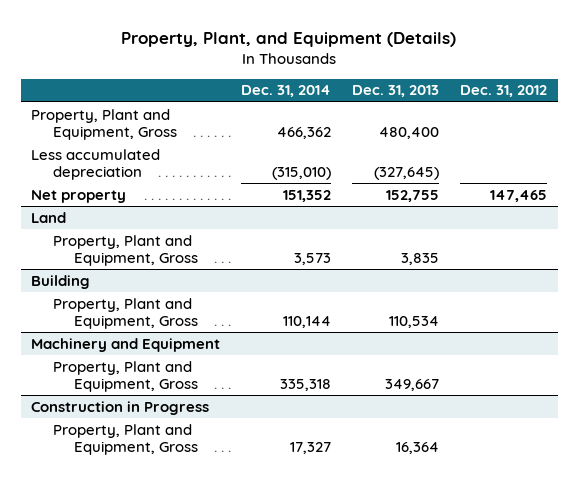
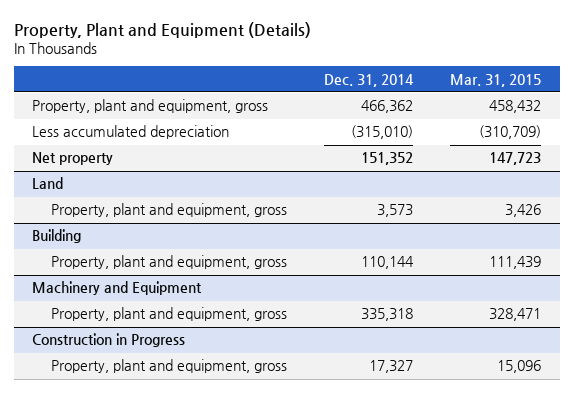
- Property, Plant, and Equipment (Details)
+ Property, Plant and Equipment (Details)
- | Dec. 31, 2014 | Dec. 31, 2013 | Dec. 31, 2012
+ | Dec. 31, 2014 | Mar. 31, 2015
- Property, Plant and Equipment, Gross | 466,362 | 480,400 |
+ Property, plant and equipment, gross | 466,362 | 458,432
@ Land
- Property, Plant and Equipment, Gross | 3,573 | 3,835 |
+ Property, plant and equipment, gross | 3,573 | 3,426
@ Building
- Property, Plant and Equipment, Gross | 110,144 | 110,534 |
+ Property, plant and equipment, gross | 110,144 | 111,439
@ Machinery and Equipment
- Property, Plant and Equipment, Gross | 335,318 | 349,667 |
+ Property, plant and equipment, gross | 335,318 | 328,471
@ Construction in Progress
- Property, Plant and Equipment, Gross | 17,327 | 16,364 |
+ Property, plant and equipment, gross | 17,327 | 15,096

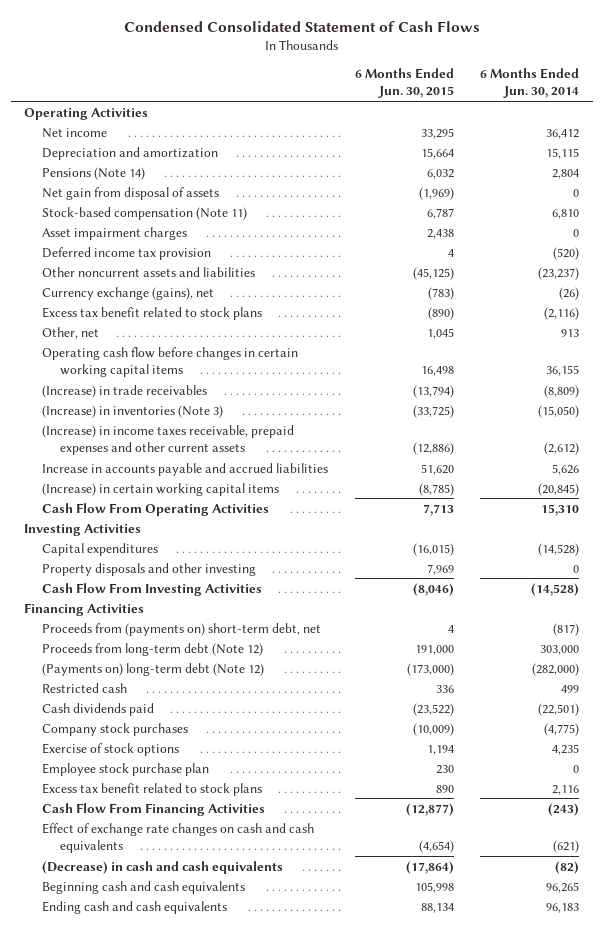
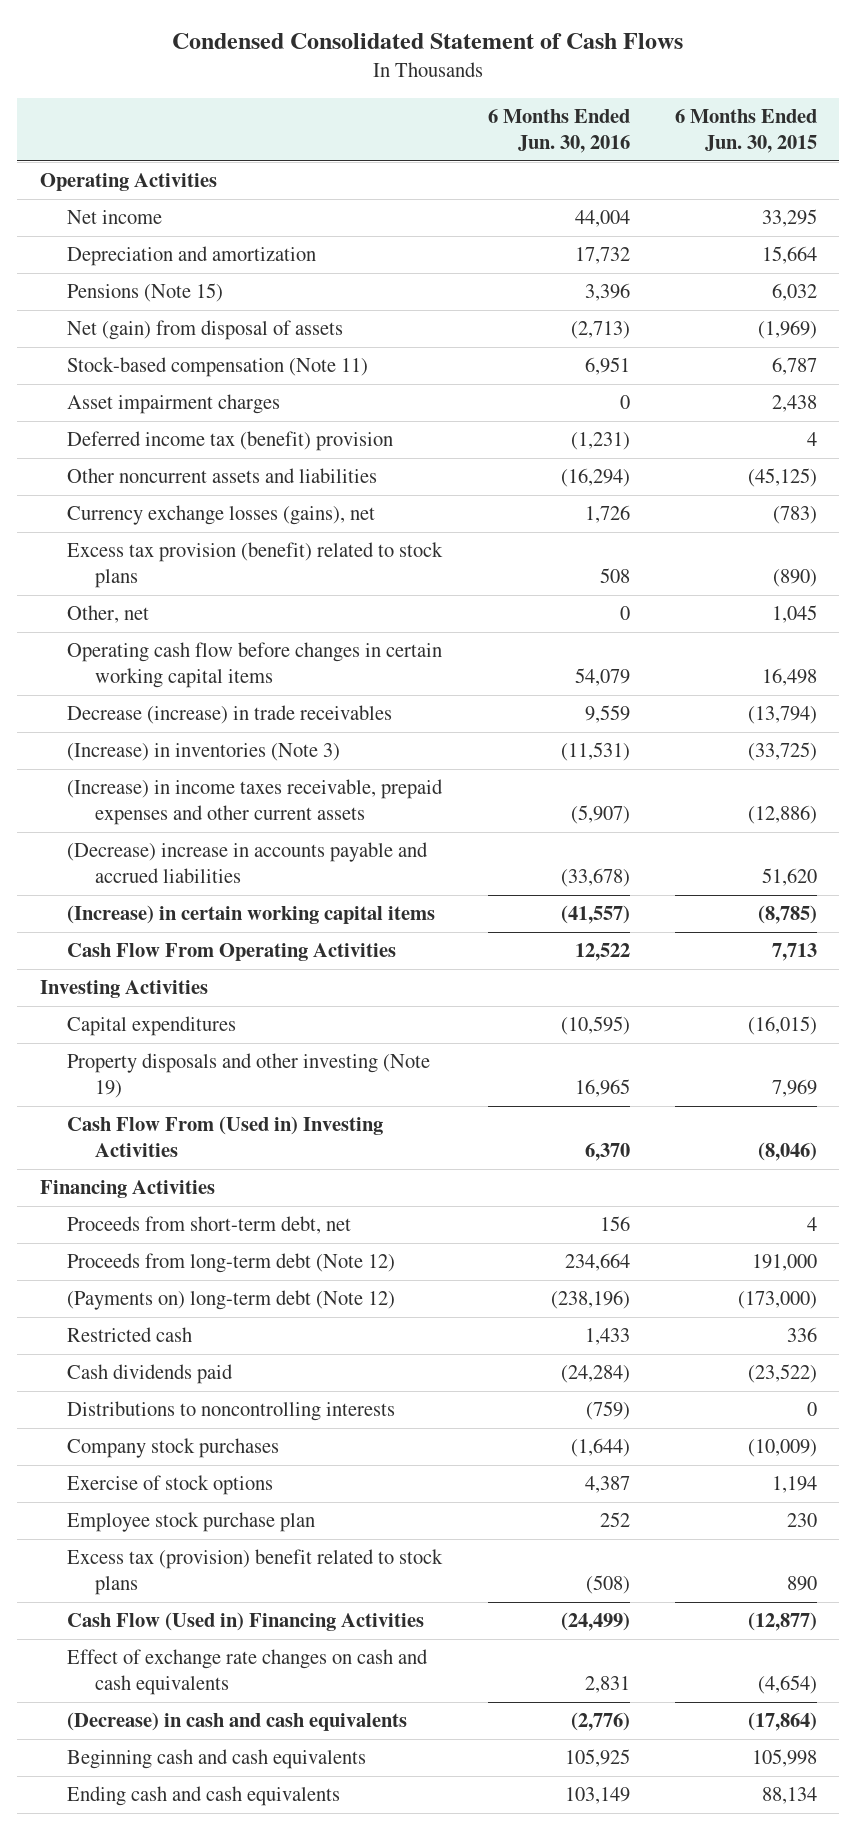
- | 6 Months Ended Jun. 30, 2015 | 6 Months Ended Jun. 30, 2014
+ | 6 Months Ended Jun. 30, 2016 | 6 Months Ended Jun. 30, 2015
- Pensions (Note 14) | 6,032 | 2,804
- Net gain from disposal of assets | (1,969) | 0
+ Pensions (Note 15) | 3,396 | 6,032
+ Net (gain) from disposal of assets | (2,713) | (1,969)
- Deferred income tax provision | 4 | (520)
+ Deferred income tax (benefit) provision | (1,231) | 4
- Currency exchange (gains), net | (783) | (26)
- Excess tax benefit related to stock plans | (890) | (2,116)
+ Currency exchange losses (gains), net | 1,726 | (783)
+ Excess tax provision (benefit) related to stock plans | 508 | (890)
- (Increase) in trade receivables | (13,794) | (8,809)
+ Decrease (increase) in trade receivables | 9,559 | (13,794)
- Increase in accounts payable and accrued liabilities | 51,620 | 5,626
+ (Decrease) increase in accounts payable and accrued liabilities | (33,678) | 51,620
- Property disposals and other investing | 7,969 | 0
- Cash Flow From Investing Activities | (8,046) | (14,528)
+ Property disposals and other investing (Note 19) | 16,965 | 7,969
+ Cash Flow From (Used in) Investing Activities | 6,370 | (8,046)
- Proceeds from (payments on) short-term debt, net | 4 | (817)
+ Proceeds from short-term debt, net | 156 | 4
+ Distributions to noncontrolling interests | (759) | 0
- Excess tax benefit related to stock plans | 890 | 2,116
- Cash Flow From Financing Activities | (12,877) | (243)
+ Excess tax (provision) benefit related to stock plans | (508) | 890
+ Cash Flow (Used in) Financing Activities | (24,499) | (12,877)

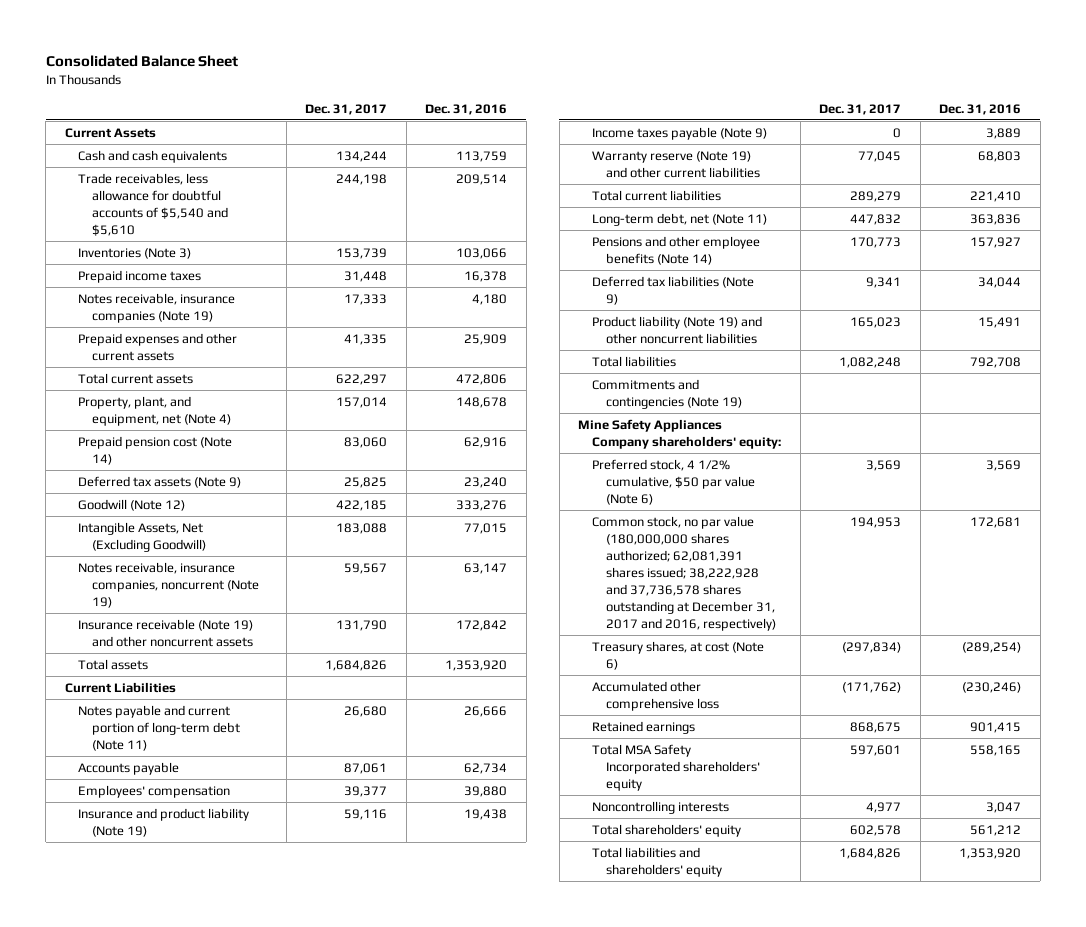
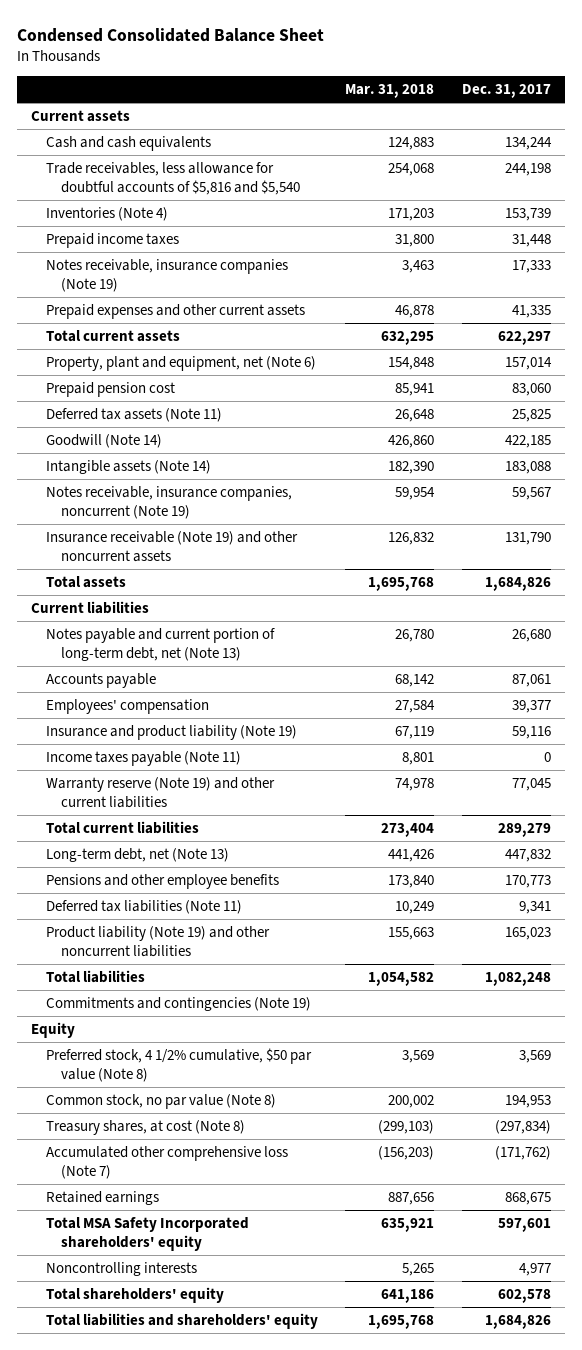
- Consolidated Balance Sheet
+ Condensed Consolidated Balance Sheet
- | Dec. 31, 2017 | Dec. 31, 2016
+ | Mar. 31, 2018 | Dec. 31, 2017
- Current Assets
+ Current assets
- Trade receivables, less allowance for doubtful accounts of $5,540 and $5,610 | 244,198 | 209,514
- Inventories (Note 3) | 153,739 | 103,066
+ Trade receivables, less allowance for doubtful accounts of $5,816 and $5,540 | 254,068 | 244,198
+ Inventories (Note 4) | 171,203 | 153,739
- Property, plant, and equipment, net (Note 4) | 157,014 | 148,678
- Prepaid pension cost (Note 14) | 83,060 | 62,916
- Deferred tax assets (Note 9) | 25,825 | 23,240
- Goodwill (Note 12) | 422,185 | 333,276
- Intangible Assets, Net (Excluding Goodwill) | 183,088 | 77,015
+ Property, plant and equipment, net (Note 6) | 154,848 | 157,014
+ Prepaid pension cost | 85,941 | 83,060
+ Deferred tax assets (Note 11) | 26,648 | 25,825
+ Goodwill (Note 14) | 426,860 | 422,185
+ Intangible assets (Note 14) | 182,390 | 183,088
- Current Liabilities
- Notes payable and current portion of long-term debt (Note 11) | 26,680 | 26,666
+ Current liabilities
+ Notes payable and current portion of long-term debt, net (Note 13) | 26,780 | 26,680
- Income taxes payable (Note 9) | 0 | 3,889
+ Income taxes payable (Note 11) | 8,801 | 0
- Long-term debt, net (Note 11) | 447,832 | 363,836
- Pensions and other employee benefits (Note 14) | 170,773 | 157,927
- Deferred tax liabilities (Note 9) | 9,341 | 34,044
+ Long-term debt, net (Note 13) | 441,426 | 447,832
+ Pensions and other employee benefits | 173,840 | 170,773
+ Deferred tax liabilities (Note 11) | 10,249 | 9,341
- Mine Safety Appliances Company shareholders' equity:
- Preferred stock, 4 1/2% cumulative, $50 par value (Note 6) | 3,569 | 3,569
- Common stock, no par value (180,000,000 shares authorized; 62,081,391 shares issued; 38,222,928 and 37,736,578 shares outstanding at December 31, 2017 and 2016, respectively) | 194,953 | 172,681
- Treasury shares, at cost (Note 6) | (297,834) | (289,254)
- Accumulated other comprehensive loss | (171,762) | (230,246)
+ Equity
+ Preferred stock, 4 1/2% cumulative, $50 par value (Note 8) | 3,569 | 3,569
+ Common stock, no par value (Note 8) | 200,002 | 194,953
+ Treasury shares, at cost (Note 8) | (299,103) | (297,834)
+ Accumulated other comprehensive loss (Note 7) | (156,203) | (171,762)

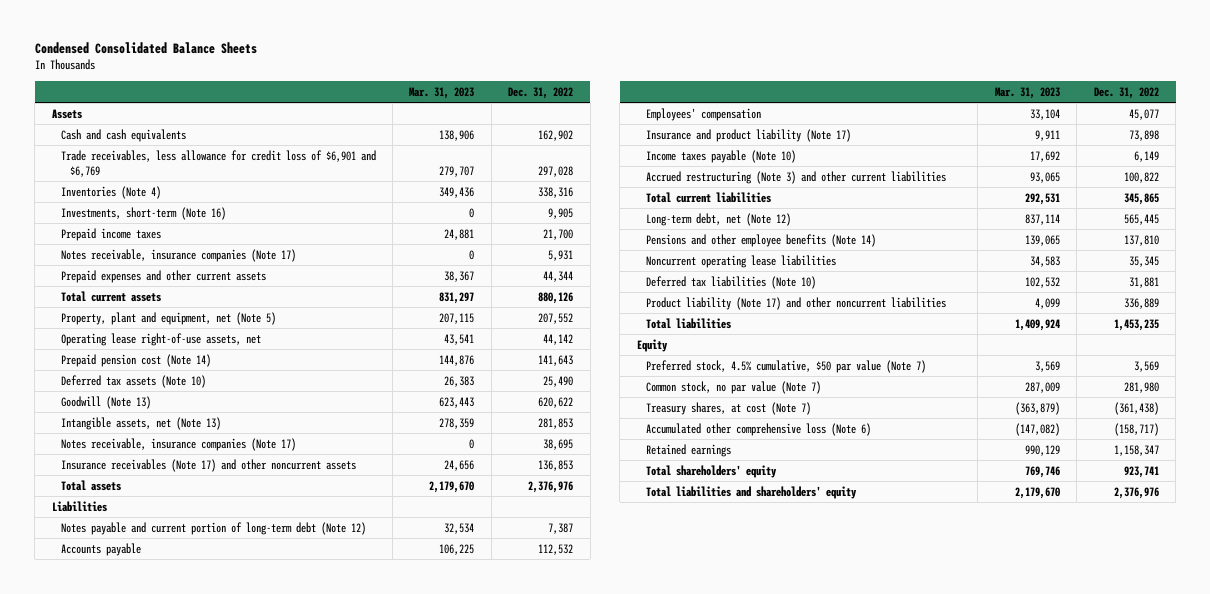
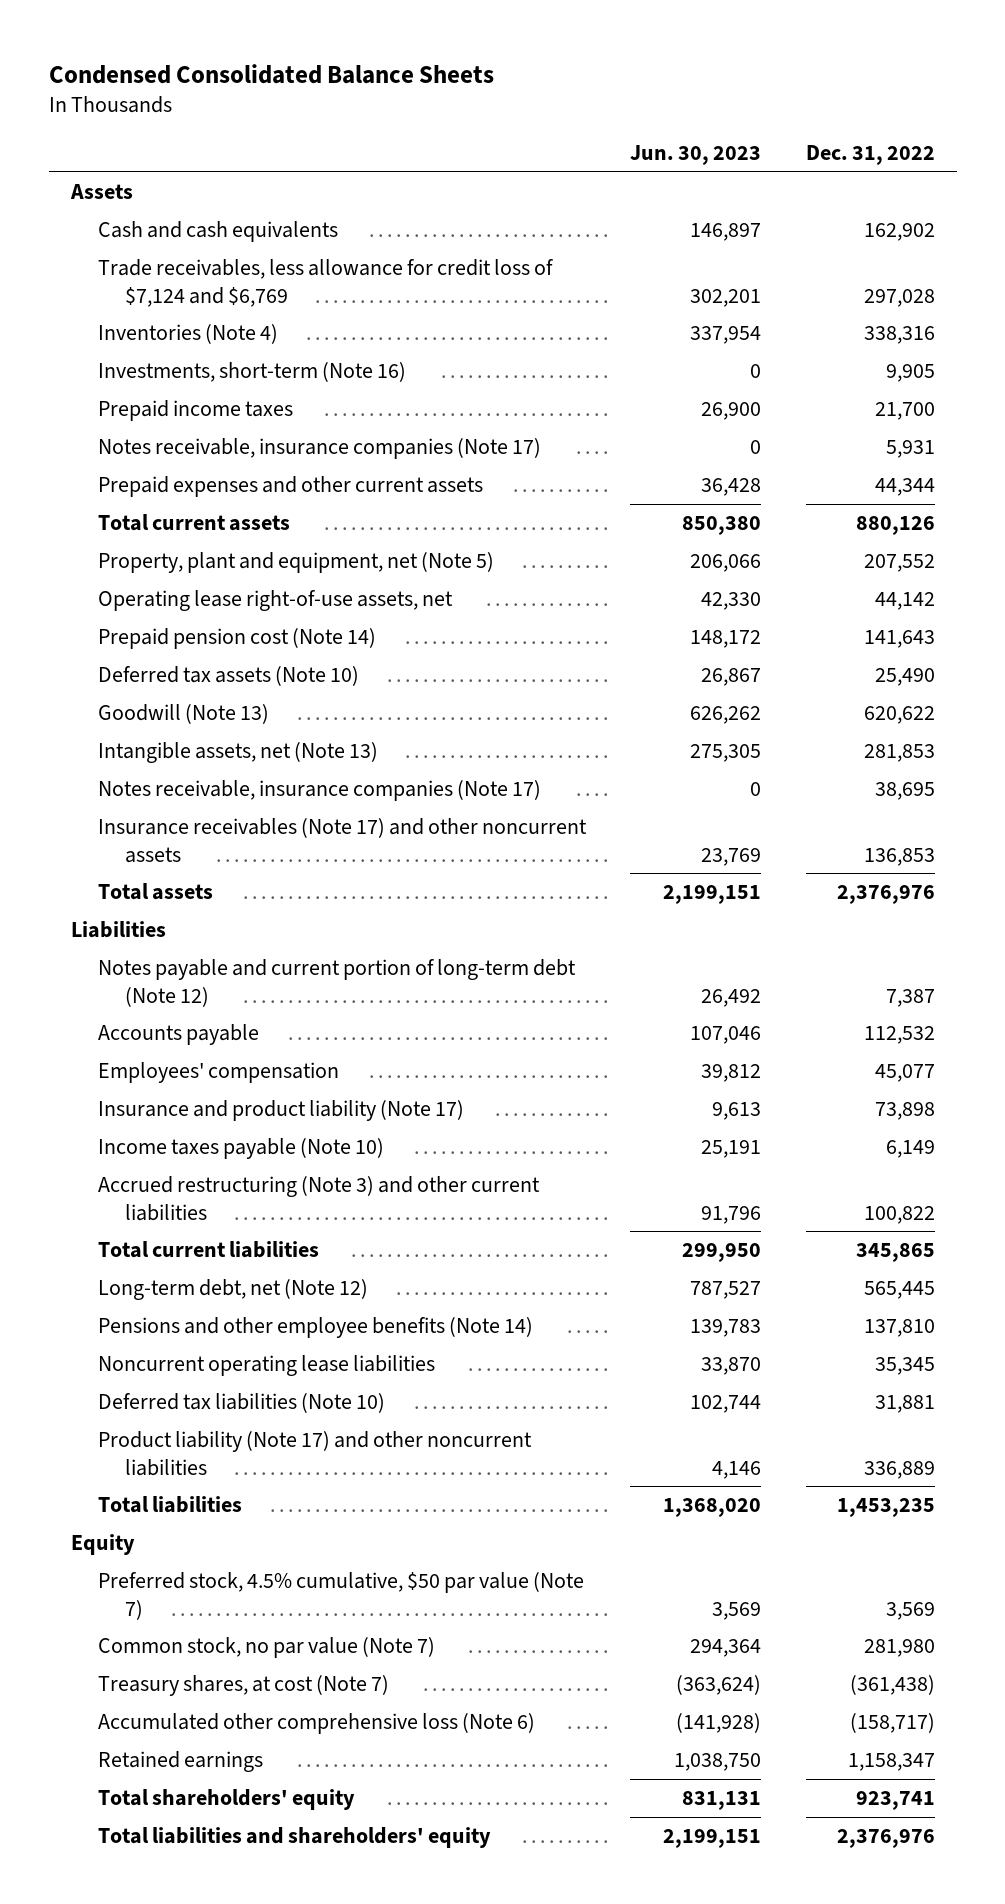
- | Mar. 31, 2023 | Dec. 31, 2022
+ | Jun. 30, 2023 | Dec. 31, 2022
- Trade receivables, less allowance for credit loss of $6,901 and $6,769 | 279,707 | 297,028
+ Trade receivables, less allowance for credit loss of $7,124 and $6,769 | 302,201 | 297,028

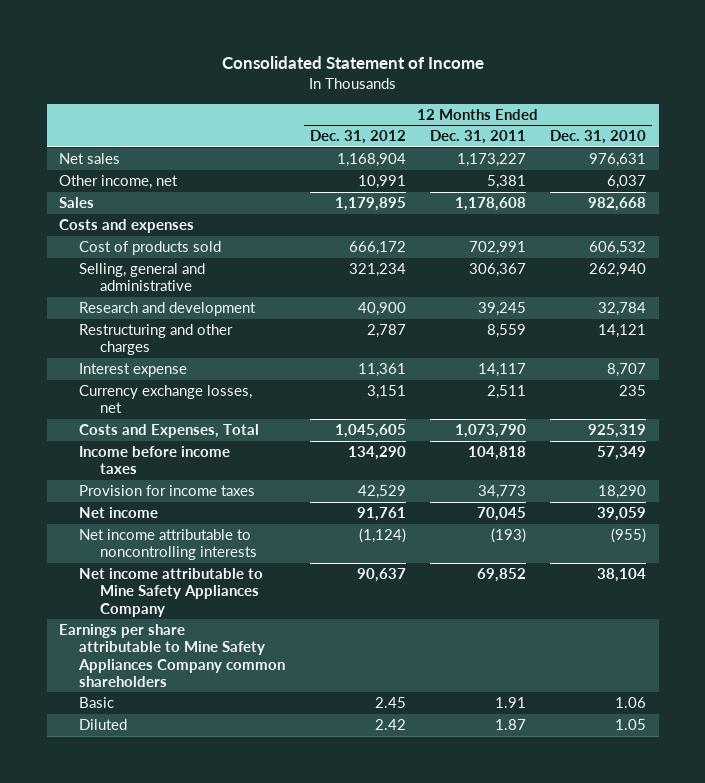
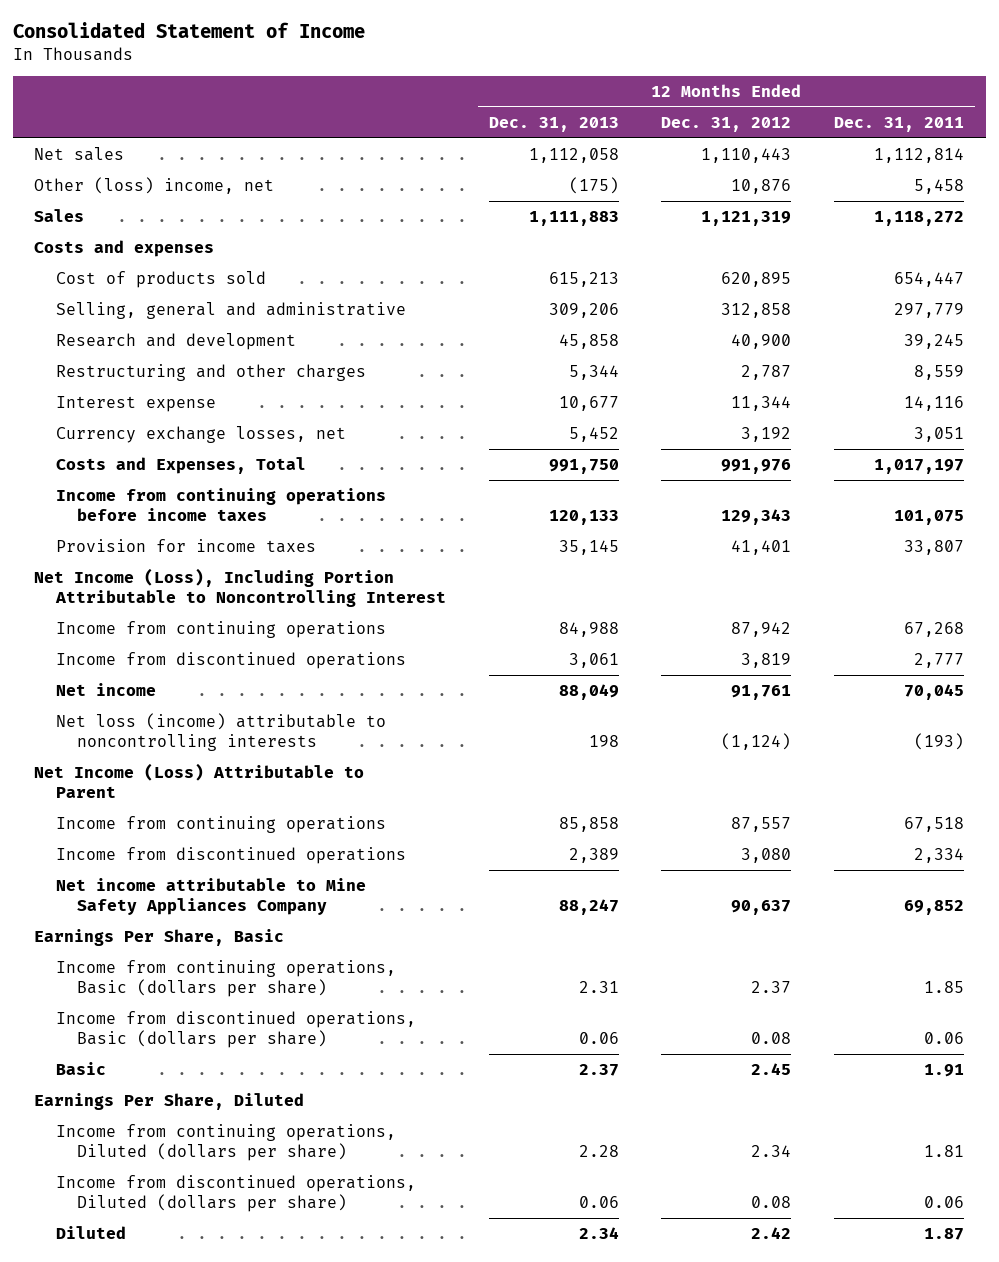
- | 12 Months Ended Dec. 31, 2012 | 12 Months Ended Dec. 31, 2011 | 12 Months Ended Dec. 31, 2010
+ | 12 Months Ended Dec. 31, 2013 | 12 Months Ended Dec. 31, 2012 | 12 Months Ended Dec. 31, 2011
- Net sales | 1,168,904 | 1,173,227 | 976,631
- Other income, net | 10,991 | 5,381 | 6,037
- Sales | 1,179,895 | 1,178,608 | 982,668
+ Net sales | 1,112,058 | 1,110,443 | 1,112,814
+ Other (loss) income, net | (175) | 10,876 | 5,458
+ Sales | 1,111,883 | 1,121,319 | 1,118,272
- Cost of products sold | 666,172 | 702,991 | 606,532
- Selling, general and administrative | 321,234 | 306,367 | 262,940
+ Cost of products sold | 615,213 | 620,895 | 654,447
+ Selling, general and administrative | 309,206 | 312,858 | 297,779
- Interest expense | 11,361 | 14,117 | 8,707
- Currency exchange losses, net | 3,151 | 2,511 | 235
- Costs and Expenses, Total | 1,045,605 | 1,073,790 | 925,319
- Income before income taxes | 134,290 | 104,818 | 57,349
- Provision for income taxes | 42,529 | 34,773 | 18,290
+ Interest expense | 10,677 | 11,344 | 14,116
+ Currency exchange losses, net | 5,452 | 3,192 | 3,051
+ Costs and Expenses, Total | 991,750 | 991,976 | 1,017,197
+ Income from continuing operations before income taxes | 120,133 | 129,343 | 101,075
+ Provision for income taxes | 35,145 | 41,401 | 33,807
+ Net Income (Loss), Including Portion Attributable to Noncontrolling Interest
+ Income from continuing operations | 84,988 | 87,942 | 67,268
+ Income from discontinued operations | 3,061 | 3,819 | 2,777
- Net income attributable to noncontrolling interests | (1,124) | (193) | (955)
+ Net loss (income) attributable to noncontrolling interests | 198 | (1,124) | (193)
+ Net Income (Loss) Attributable to Parent
+ Income from continuing operations | 85,858 | 87,557 | 67,518
+ Income from discontinued operations | 2,389 | 3,080 | 2,334
- Earnings per share attributable to Mine Safety Appliances Company common shareholders
+ Earnings Per Share, Basic
+ Income from continuing operations, Basic (dollars per share) | 2.31 | 2.37 | 1.85
+ Income from discontinued operations, Basic (dollars per share) | 0.06 | 0.08 | 0.06
+ Earnings Per Share, Diluted
+ Income from continuing operations, Diluted (dollars per share) | 2.28 | 2.34 | 1.81
+ Income from discontinued operations, Diluted (dollars per share) | 0.06 | 0.08 | 0.06

